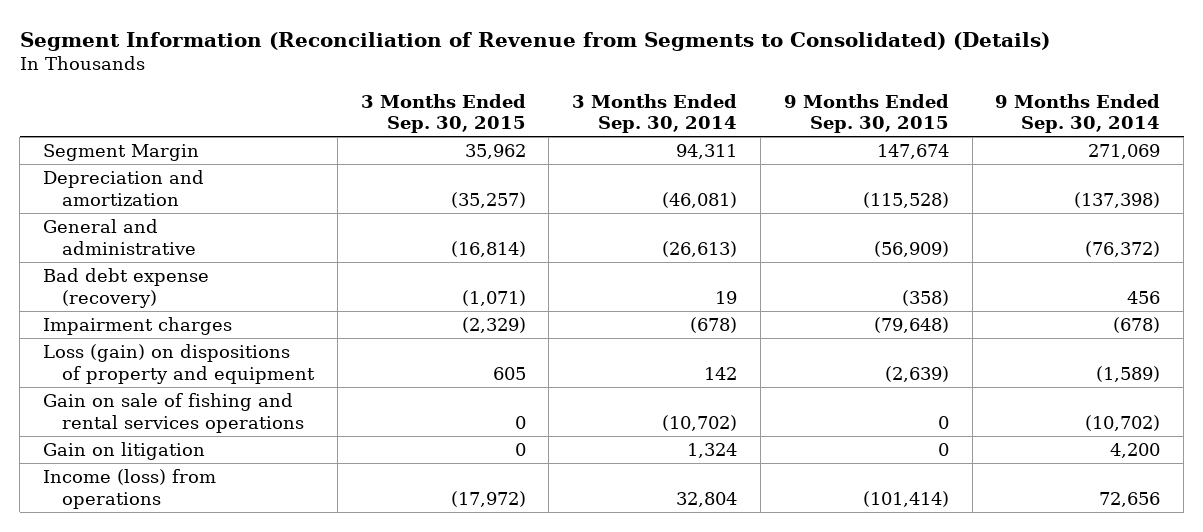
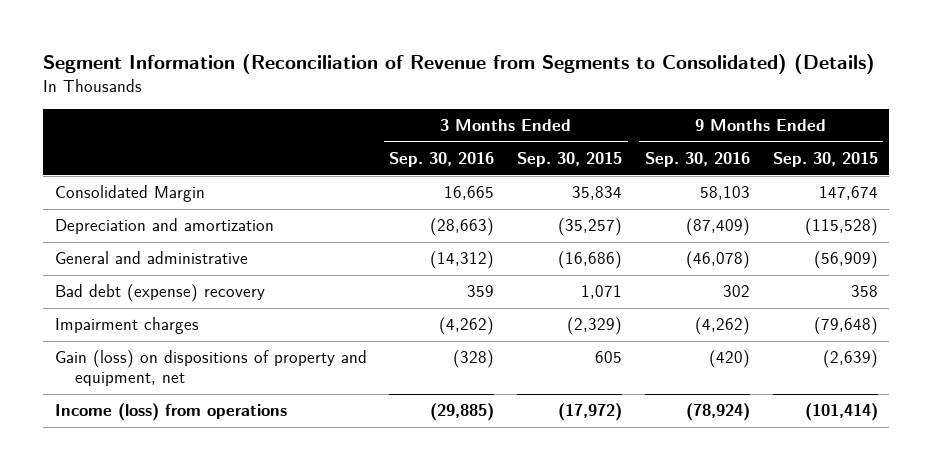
- | 3 Months Ended Sep. 30, 2015 | 3 Months Ended Sep. 30, 2014 | 9 Months Ended Sep. 30, 2015 | 9 Months Ended Sep. 30, 2014
+ | 3 Months Ended Sep. 30, 2016 | 3 Months Ended Sep. 30, 2015 | 9 Months Ended Sep. 30, 2016 | 9 Months Ended Sep. 30, 2015
- Segment Margin | 35,962 | 94,311 | 147,674 | 271,069
+ Consolidated Margin | 16,665 | 35,834 | 58,103 | 147,674
- General and administrative | (16,814) | (26,613) | (56,909) | (76,372)
- Bad debt expense (recovery) | (1,071) | 19 | (358) | 456
+ General and administrative | (14,312) | (16,686) | (46,078) | (56,909)
+ Bad debt (expense) recovery | 359 | 1,071 | 302 | 358
- Loss (gain) on dispositions of property and equipment | 605 | 142 | (2,639) | (1,589)
- Gain on sale of fishing and rental services operations | 0 | (10,702) | 0 | (10,702)
- Gain on litigation | 0 | 1,324 | 0 | 4,200
+ Gain (loss) on dispositions of property and equipment, net | (328) | 605 | (420) | (2,639)

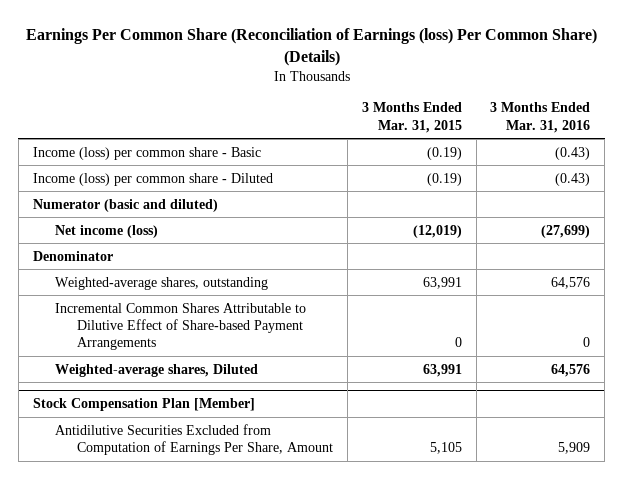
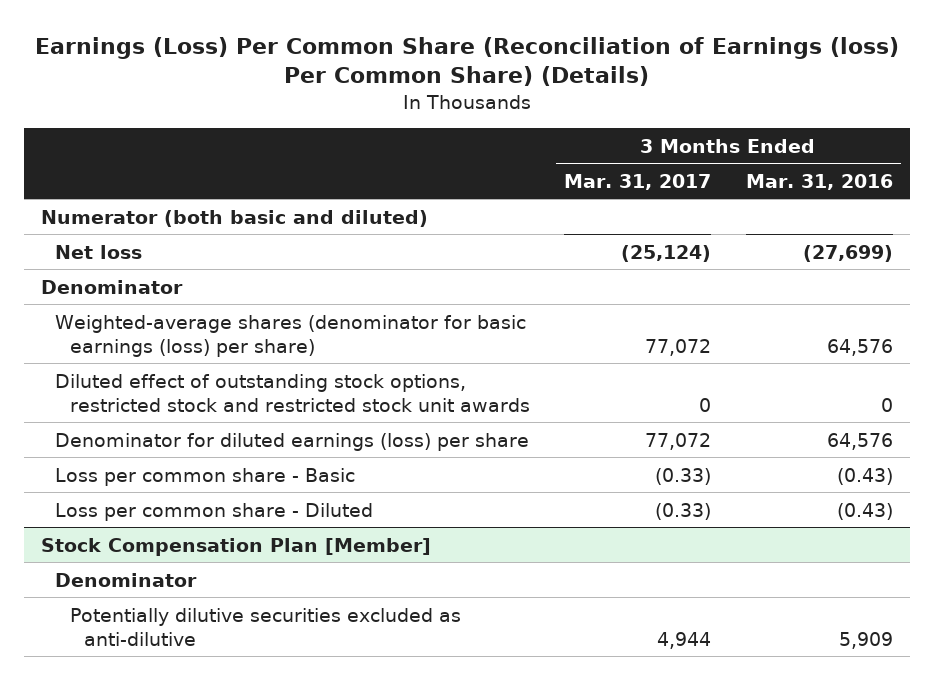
- Earnings Per Common Share (Reconciliation of Earnings (loss) Per Common Share) (Details)
+ Earnings (Loss) Per Common Share (Reconciliation of Earnings (loss) Per Common Share) (Details)
- | 3 Months Ended Mar. 31, 2015 | 3 Months Ended Mar. 31, 2016
+ | 3 Months Ended Mar. 31, 2017 | 3 Months Ended Mar. 31, 2016
- Income (loss) per common share - Basic | (0.19) | (0.43)
- Income (loss) per common share - Diluted | (0.19) | (0.43)
- Numerator (basic and diluted)
- Net income (loss) | (12,019) | (27,699)
+ Numerator (both basic and diluted)
+ Net loss | (25,124) | (27,699)
- Weighted-average shares, outstanding | 63,991 | 64,576
- Incremental Common Shares Attributable to Dilutive Effect of Share-based Payment Arrangements | 0 | 0
- Weighted-average shares, Diluted | 63,991 | 64,576
+ Weighted-average shares (denominator for basic earnings (loss) per share) | 77,072 | 64,576
+ Diluted effect of outstanding stock options, restricted stock and restricted stock unit awards | 0 | 0
+ Denominator for diluted earnings (loss) per share | 77,072 | 64,576
+ Loss per common share - Basic | (0.33) | (0.43)
+ Loss per common share - Diluted | (0.33) | (0.43)
@ Stock Compensation Plan [Member]
- Antidilutive Securities Excluded from Computation of Earnings Per Share, Amount | 5,105 | 5,909
+ Denominator
+ Potentially dilutive securities excluded as anti-dilutive | 4,944 | 5,909

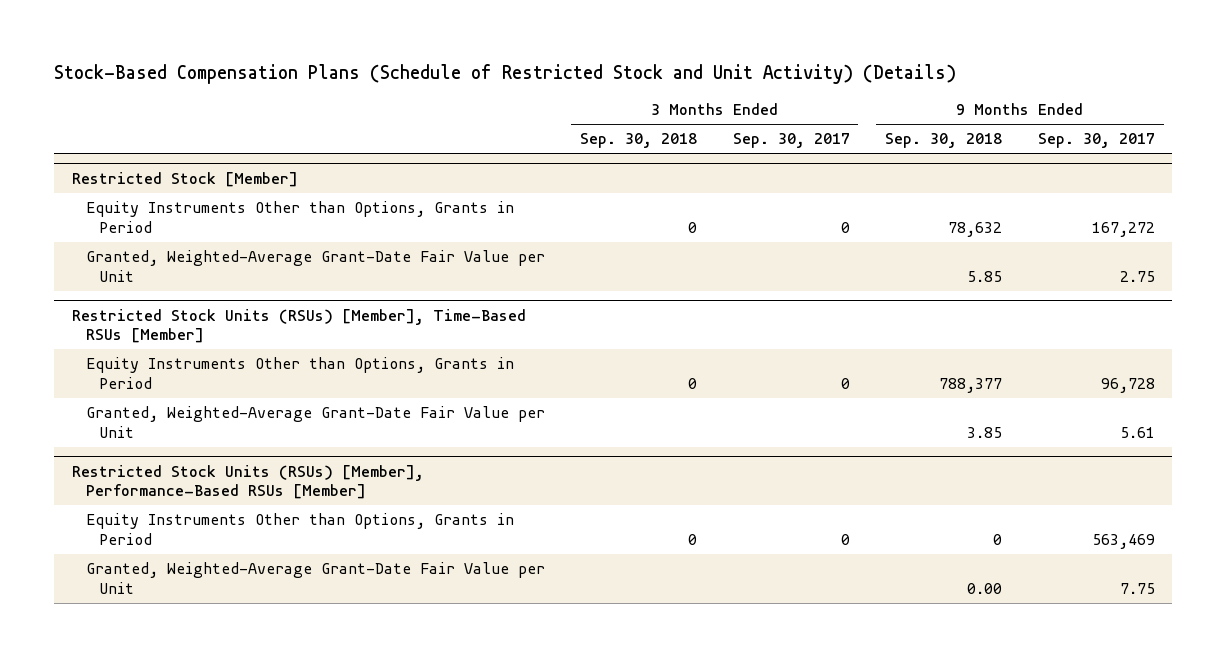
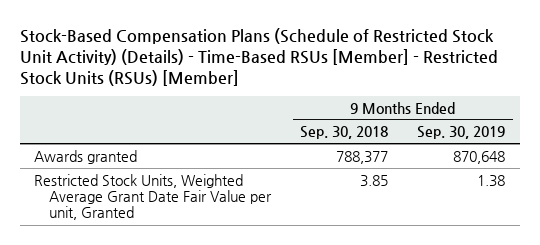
- Stock-Based Compensation Plans (Schedule of Restricted Stock and Unit Activity) (Details)
+ Stock-Based Compensation Plans (Schedule of Restricted Stock Unit Activity) (Details) - Time-Based RSUs [Member] - Restricted Stock Units (RSUs) [Member]
- | 3 Months Ended Sep. 30, 2018 | 3 Months Ended Sep. 30, 2017 | 9 Months Ended Sep. 30, 2018 | 9 Months Ended Sep. 30, 2017
+ | 9 Months Ended Sep. 30, 2018 | 9 Months Ended Sep. 30, 2019
- Restricted Stock [Member]
- Equity Instruments Other than Options, Grants in Period | 0 | 0 | 78,632 | 167,272
- Granted, Weighted-Average Grant-Date Fair Value per Unit | | | 5.85 | 2.75
- Restricted Stock Units (RSUs) [Member], Time-Based RSUs [Member]
- Equity Instruments Other than Options, Grants in Period | 0 | 0 | 788,377 | 96,728
- Granted, Weighted-Average Grant-Date Fair Value per Unit | | | 3.85 | 5.61
- Restricted Stock Units (RSUs) [Member], Performance-Based RSUs [Member]
- Equity Instruments Other than Options, Grants in Period | 0 | 0 | 0 | 563,469
- Granted, Weighted-Average Grant-Date Fair Value per Unit | | | 0.00 | 7.75
+ Awards granted | 788,377 | 870,648
+ Restricted Stock Units, Weighted Average Grant Date Fair Value per unit, Granted | 3.85 | 1.38

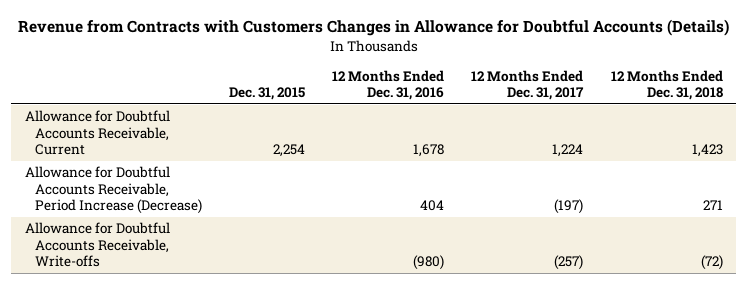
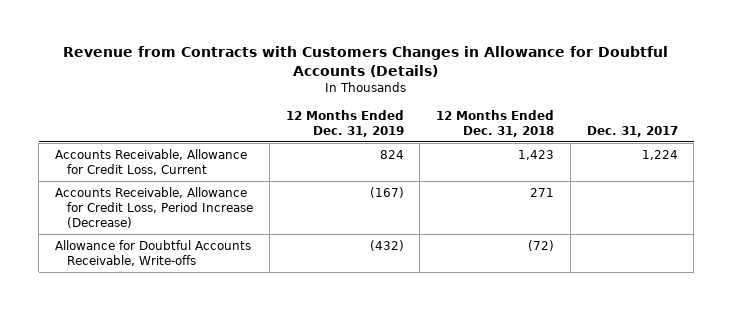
- | Dec. 31, 2015 | 12 Months Ended Dec. 31, 2016 | 12 Months Ended Dec. 31, 2017 | 12 Months Ended Dec. 31, 2018
+ | 12 Months Ended Dec. 31, 2019 | 12 Months Ended Dec. 31, 2018 | Dec. 31, 2017
- Allowance for Doubtful Accounts Receivable, Current | 2,254 | 1,678 | 1,224 | 1,423
- Allowance for Doubtful Accounts Receivable, Period Increase (Decrease) | | 404 | (197) | 271
+ Accounts Receivable, Allowance for Credit Loss, Current | 824 | 1,423 | 1,224
+ Accounts Receivable, Allowance for Credit Loss, Period Increase (Decrease) | (167) | 271 |

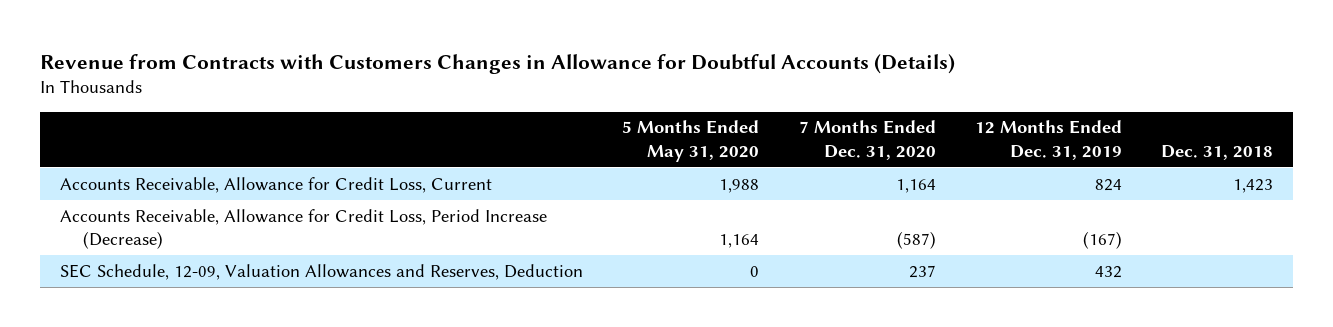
- | 12 Months Ended Dec. 31, 2019 | 12 Months Ended Dec. 31, 2018 | Dec. 31, 2017
+ | 5 Months Ended May 31, 2020 | 7 Months Ended Dec. 31, 2020 | 12 Months Ended Dec. 31, 2019 | Dec. 31, 2018
- Allowance for Doubtful Accounts Receivable, Write-offs | (432) | (72) |
+ SEC Schedule, 12-09, Valuation Allowances and Reserves, Deduction | 0 | 237 | 432 |

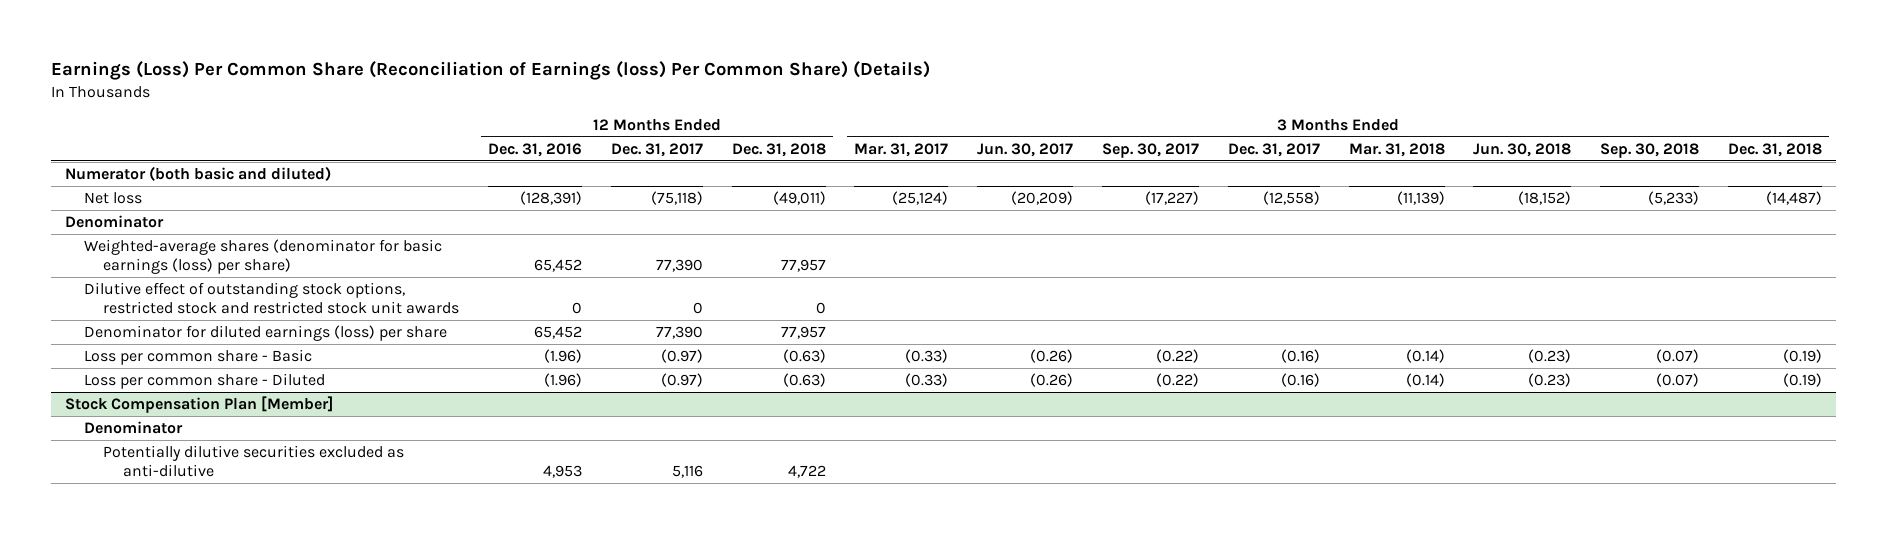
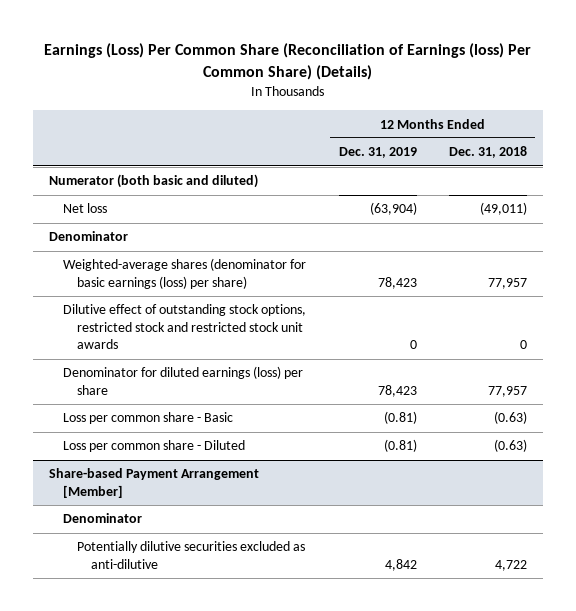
- | 12 Months Ended Dec. 31, 2016 | 12 Months Ended Dec. 31, 2017 | 12 Months Ended Dec. 31, 2018 | 3 Months Ended Mar. 31, 2017 | 3 Months Ended Jun. 30, 2017 | 3 Months Ended Sep. 30, 2017 | 3 Months Ended Dec. 31, 2017 | 3 Months Ended Mar. 31, 2018 | 3 Months Ended Jun. 30, 2018 | 3 Months Ended Sep. 30, 2018 | 3 Months Ended Dec. 31, 2018
+ | 12 Months Ended Dec. 31, 2019 | 12 Months Ended Dec. 31, 2018
- Stock Compensation Plan [Member]
+ Share-based Payment Arrangement [Member]

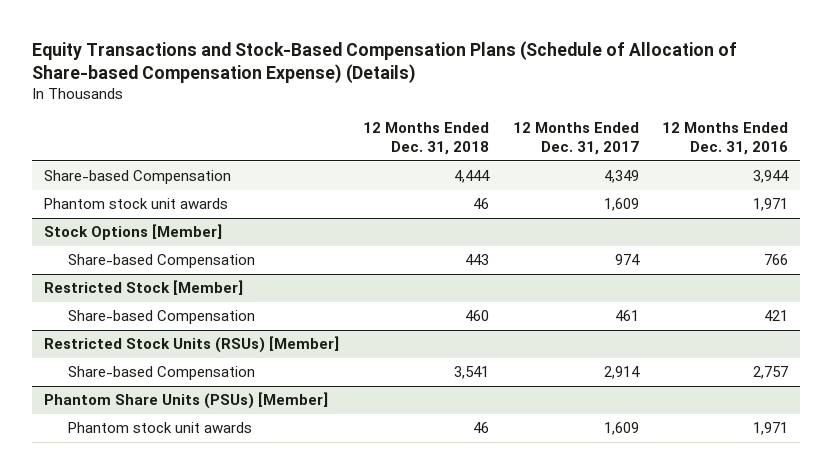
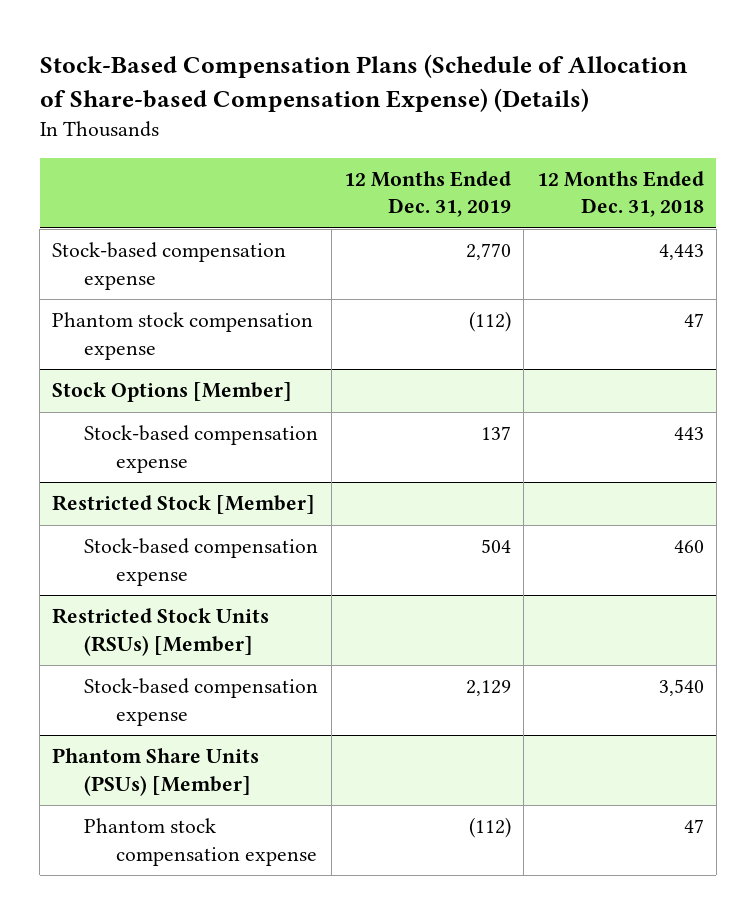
- Equity Transactions and Stock-Based Compensation Plans (Schedule of Allocation of Share-based Compensation Expense) (Details)
+ Stock-Based Compensation Plans (Schedule of Allocation of Share-based Compensation Expense) (Details)
- | 12 Months Ended Dec. 31, 2018 | 12 Months Ended Dec. 31, 2017 | 12 Months Ended Dec. 31, 2016
+ | 12 Months Ended Dec. 31, 2019 | 12 Months Ended Dec. 31, 2018
- Share-based Compensation | 4,444 | 4,349 | 3,944
- Phantom stock unit awards | 46 | 1,609 | 1,971
+ Stock-based compensation expense | 2,770 | 4,443
+ Phantom stock compensation expense | (112) | 47
@ Stock Options [Member]
- Share-based Compensation | 443 | 974 | 766
+ Stock-based compensation expense | 137 | 443
@ Restricted Stock [Member]
- Share-based Compensation | 460 | 461 | 421
+ Stock-based compensation expense | 504 | 460
@ Restricted Stock Units (RSUs) [Member]
- Share-based Compensation | 3,541 | 2,914 | 2,757
+ Stock-based compensation expense | 2,129 | 3,540
@ Phantom Share Units (PSUs) [Member]
- Phantom stock unit awards | 46 | 1,609 | 1,971
+ Phantom stock compensation expense | (112) | 47

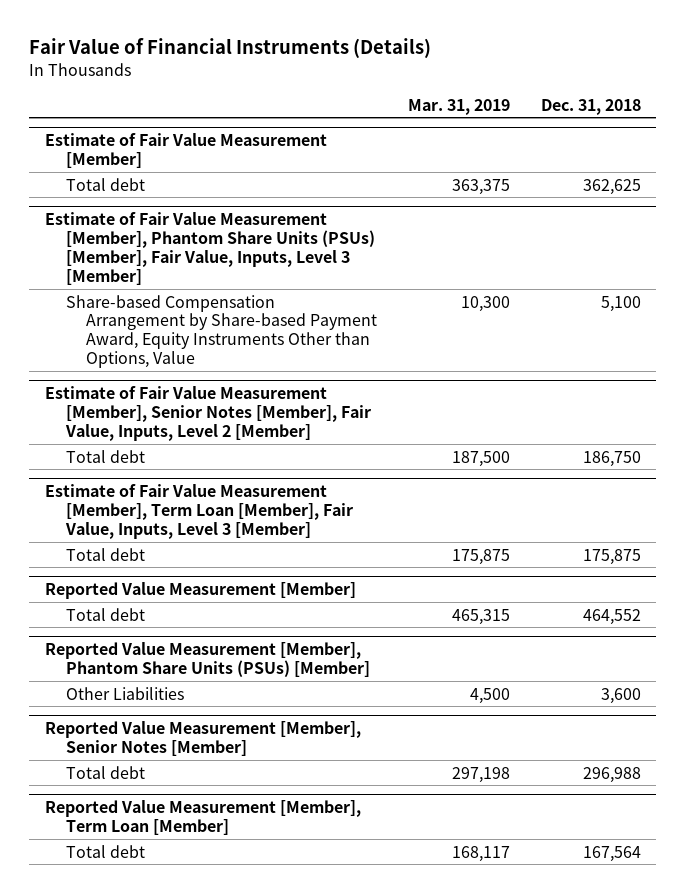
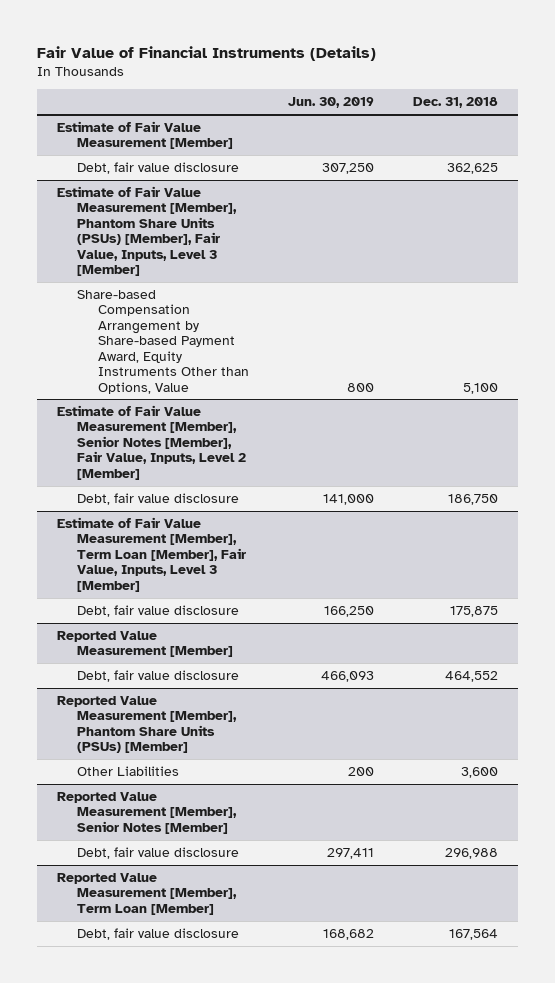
- | Mar. 31, 2019 | Dec. 31, 2018
+ | Jun. 30, 2019 | Dec. 31, 2018
@ Estimate of Fair Value Measurement [Member]
- Total debt | 363,375 | 362,625
+ Debt, fair value disclosure | 307,250 | 362,625
@ Estimate of Fair Value Measurement [Member], Senior Notes [Member], Fair Value, Inputs, Level 2 [Member]
- Total debt | 187,500 | 186,750
+ Debt, fair value disclosure | 141,000 | 186,750
@ Estimate of Fair Value Measurement [Member], Term Loan [Member], Fair Value, Inputs, Level 3 [Member]
- Total debt | 175,875 | 175,875
+ Debt, fair value disclosure | 166,250 | 175,875
@ Reported Value Measurement [Member]
- Total debt | 465,315 | 464,552
+ Debt, fair value disclosure | 466,093 | 464,552
@ Reported Value Measurement [Member], Senior Notes [Member]
- Total debt | 297,198 | 296,988
+ Debt, fair value disclosure | 297,411 | 296,988
@ Reported Value Measurement [Member], Term Loan [Member]
- Total debt | 168,117 | 167,564
+ Debt, fair value disclosure | 168,682 | 167,564

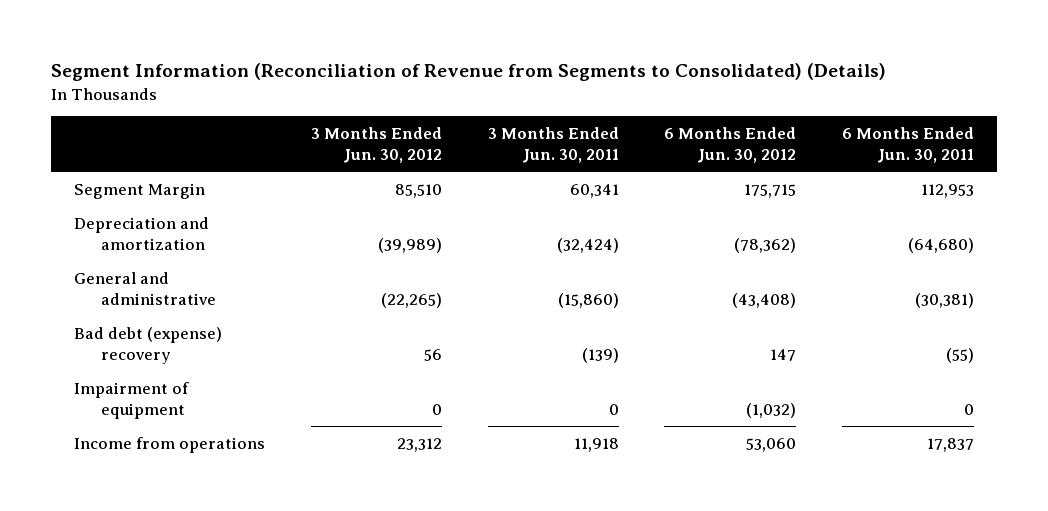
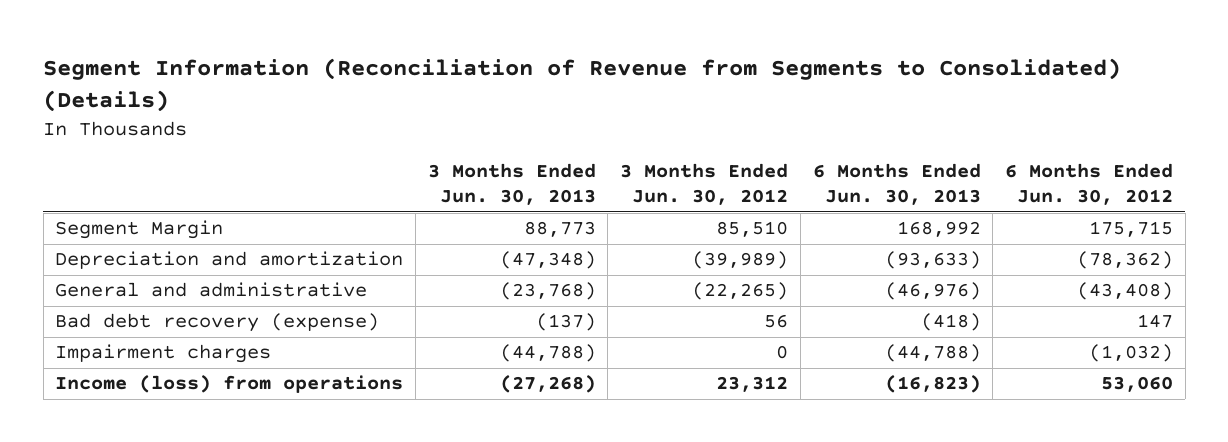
- | 3 Months Ended Jun. 30, 2012 | 3 Months Ended Jun. 30, 2011 | 6 Months Ended Jun. 30, 2012 | 6 Months Ended Jun. 30, 2011
+ | 3 Months Ended Jun. 30, 2013 | 3 Months Ended Jun. 30, 2012 | 6 Months Ended Jun. 30, 2013 | 6 Months Ended Jun. 30, 2012
- Bad debt (expense) recovery | 56 | (139) | 147 | (55)
- Impairment of equipment | 0 | 0 | (1,032) | 0
- Income from operations | 23,312 | 11,918 | 53,060 | 17,837
+ Bad debt recovery (expense) | (137) | 56 | (418) | 147
+ Impairment charges | (44,788) | 0 | (44,788) | (1,032)
+ Income (loss) from operations | (27,268) | 23,312 | (16,823) | 53,060

